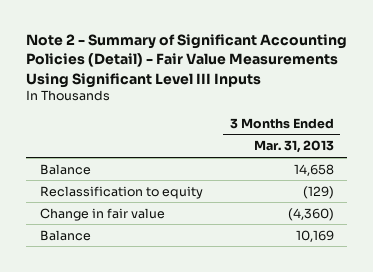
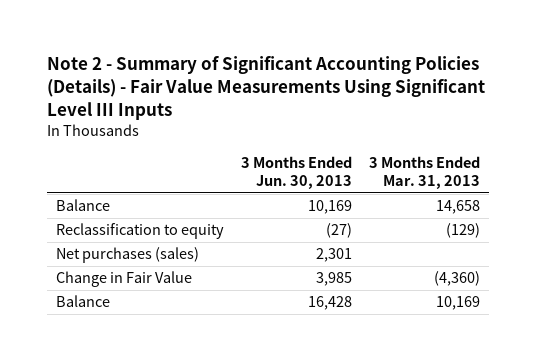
- Note 2 - Summary of Significant Accounting Policies (Detail) - Fair Value Measurements Using Significant Level III Inputs
+ Note 2 - Summary of Significant Accounting Policies (Details) - Fair Value Measurements Using Significant Level III Inputs
- | 3 Months Ended Mar. 31, 2013
+ | 3 Months Ended Jun. 30, 2013 | 3 Months Ended Mar. 31, 2013
- Change in fair value | (4,360)
+ Net purchases (sales) | 2,301 |
+ Change in Fair Value | 3,985 | (4,360)

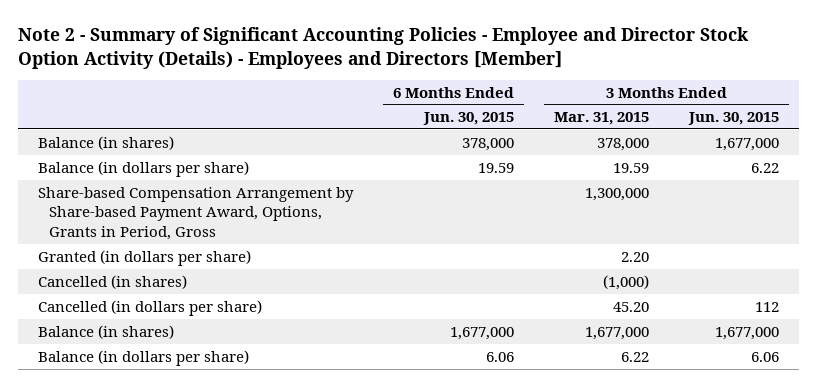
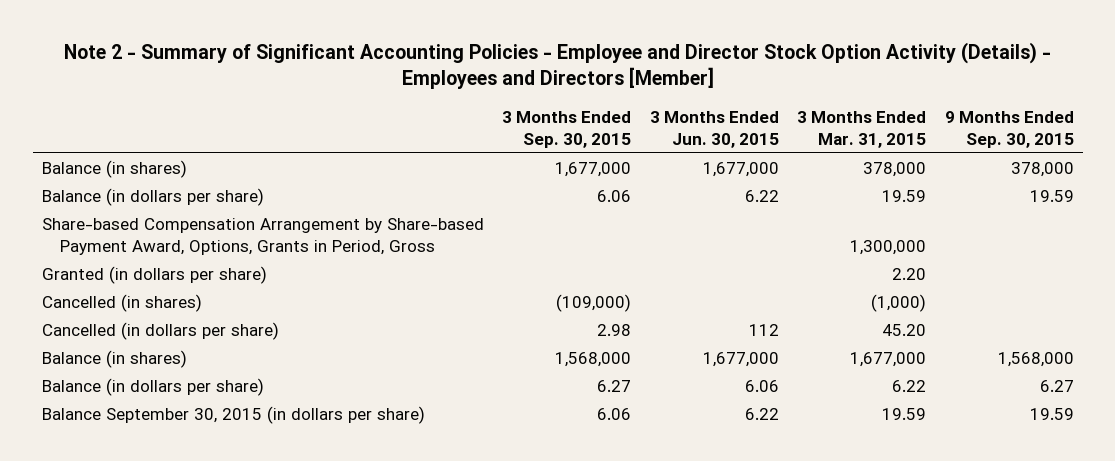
- | 6 Months Ended Jun. 30, 2015 | 3 Months Ended Mar. 31, 2015 | 3 Months Ended Jun. 30, 2015
+ | 3 Months Ended Sep. 30, 2015 | 3 Months Ended Jun. 30, 2015 | 3 Months Ended Mar. 31, 2015 | 9 Months Ended Sep. 30, 2015
+ Balance September 30, 2015 (in dollars per share) | 6.06 | 6.22 | 19.59 | 19.59

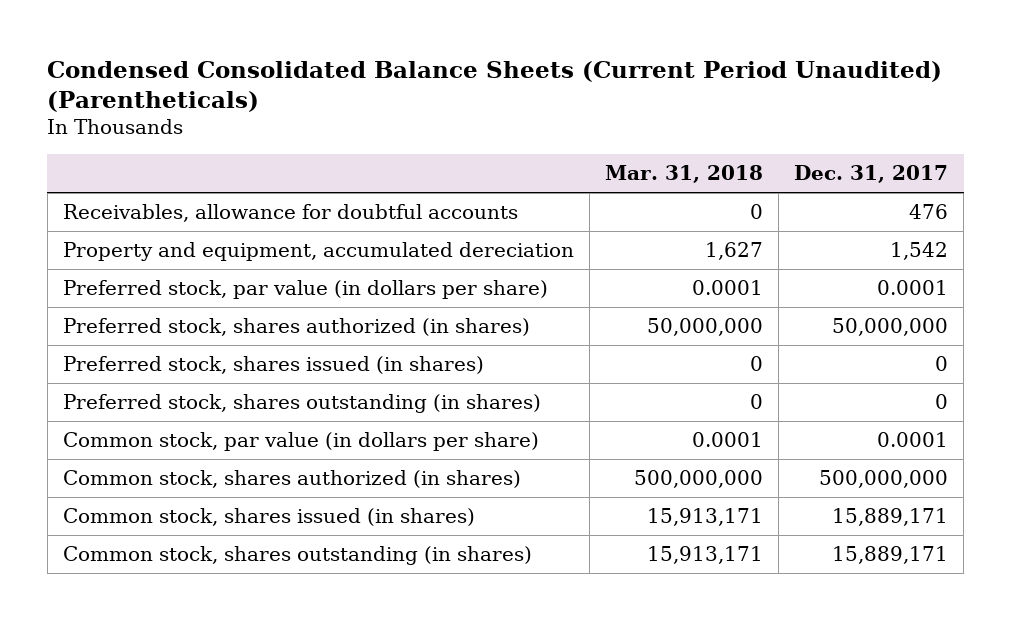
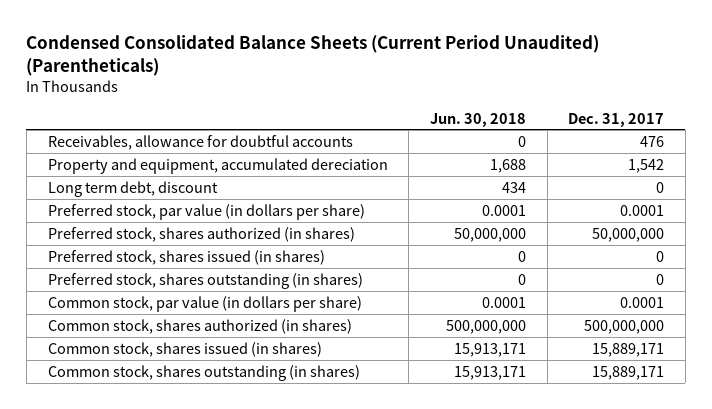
- | Mar. 31, 2018 | Dec. 31, 2017
+ | Jun. 30, 2018 | Dec. 31, 2017
+ Long term debt, discount | 434 | 0

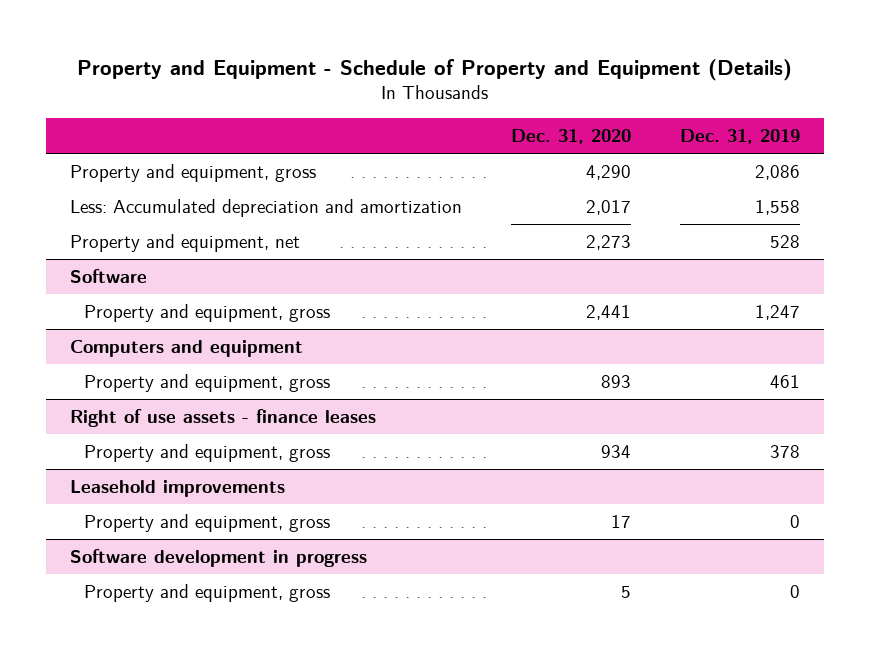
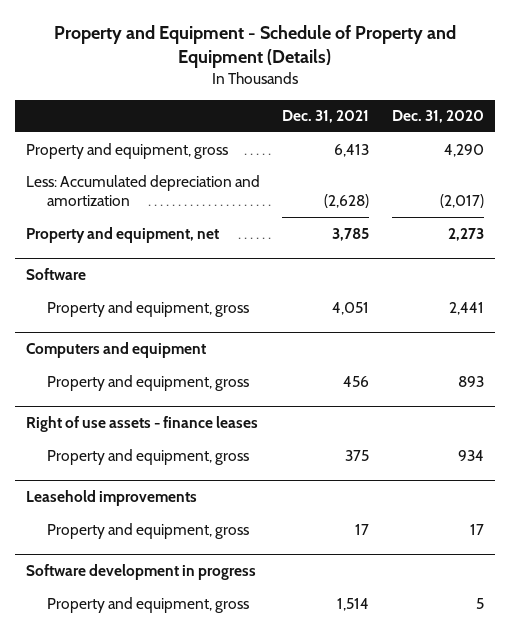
- | Dec. 31, 2020 | Dec. 31, 2019
+ | Dec. 31, 2021 | Dec. 31, 2020
- Less: Accumulated depreciation and amortization | 2,017 | 1,558
+ Less: Accumulated depreciation and amortization | (2,628) | (2,017)

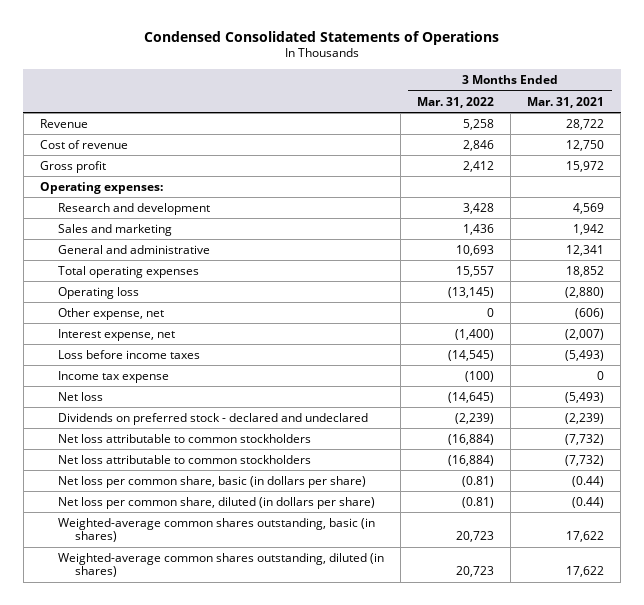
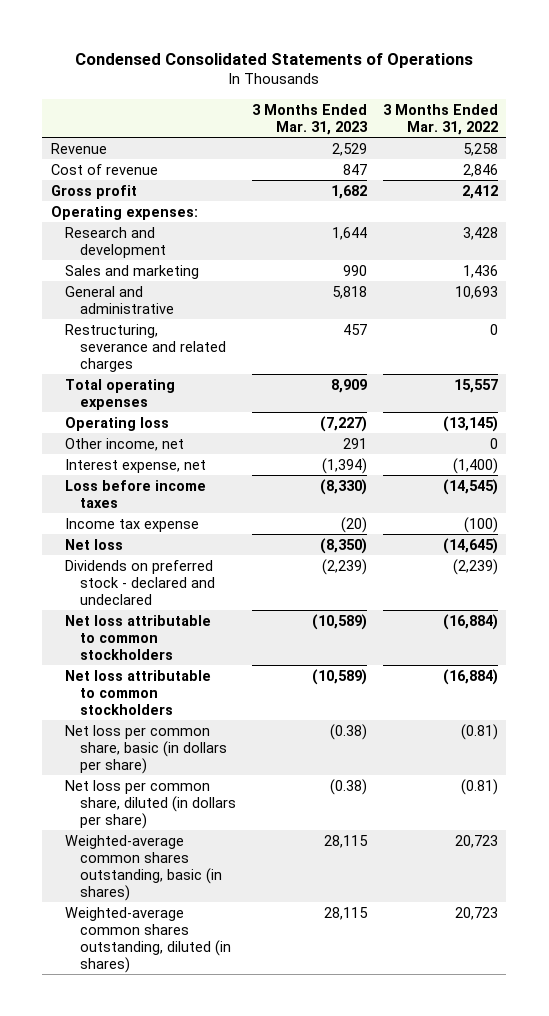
- | 3 Months Ended Mar. 31, 2022 | 3 Months Ended Mar. 31, 2021
+ | 3 Months Ended Mar. 31, 2023 | 3 Months Ended Mar. 31, 2022
+ Restructuring, severance and related charges | 457 | 0
- Other expense, net | 0 | (606)
+ Other income, net | 291 | 0

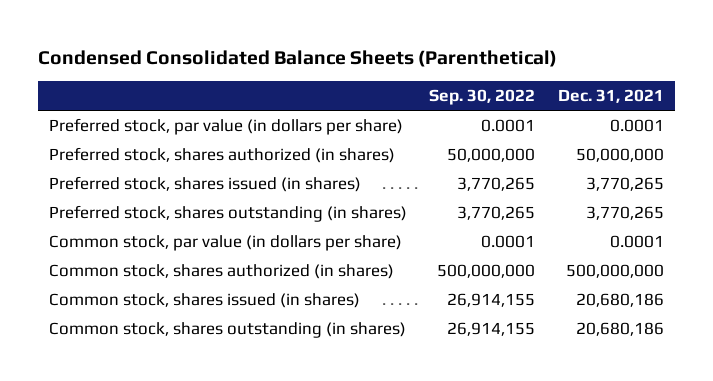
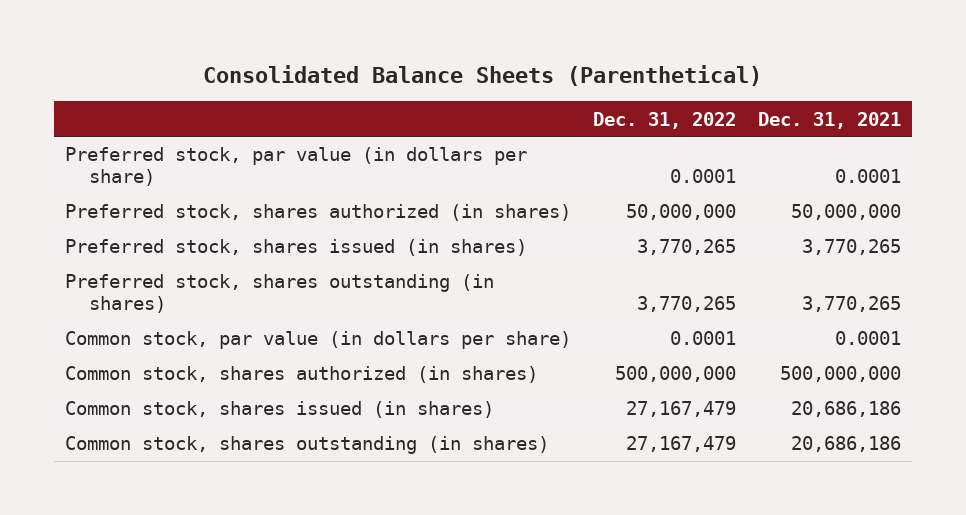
- Condensed Consolidated Balance Sheets (Parenthetical)
+ Consolidated Balance Sheets (Parenthetical)
- | Sep. 30, 2022 | Dec. 31, 2021
+ | Dec. 31, 2022 | Dec. 31, 2021
- Common stock, shares issued (in shares) | 26,914,155 | 20,680,186
- Common stock, shares outstanding (in shares) | 26,914,155 | 20,680,186
+ Common stock, shares issued (in shares) | 27,167,479 | 20,686,186
+ Common stock, shares outstanding (in shares) | 27,167,479 | 20,686,186

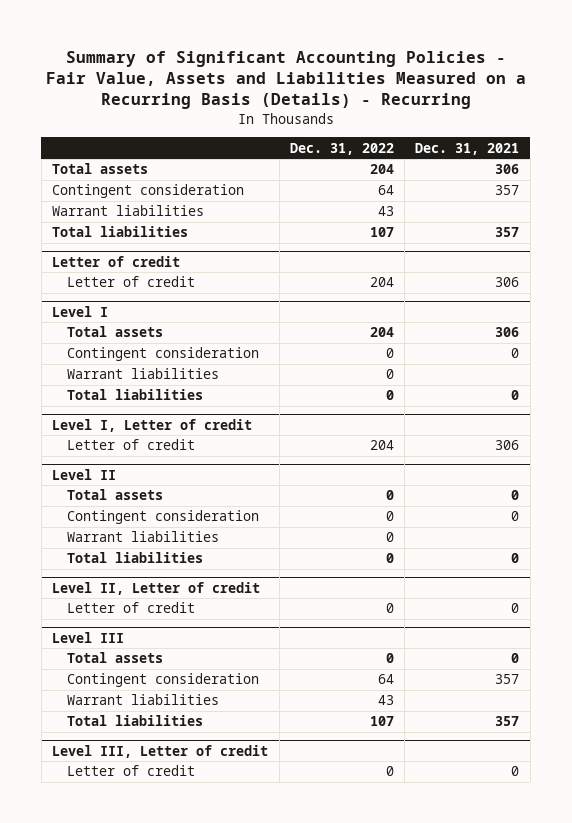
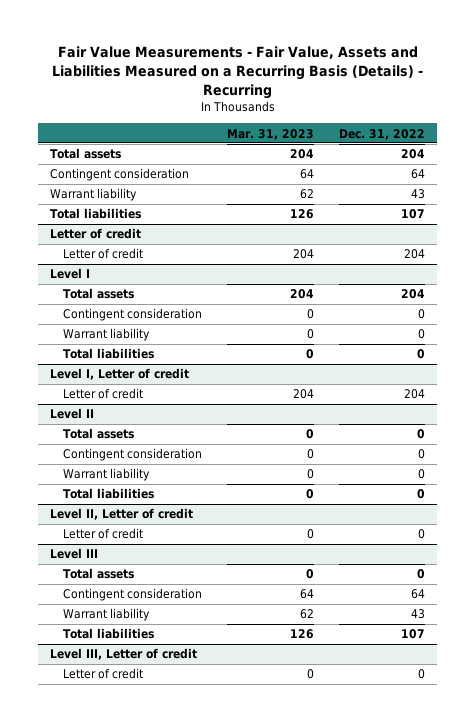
- Summary of Significant Accounting Policies - Fair Value, Assets and Liabilities Measured on a Recurring Basis (Details) - Recurring
+ Fair Value Measurements - Fair Value, Assets and Liabilities Measured on a Recurring Basis (Details) - Recurring
- | Dec. 31, 2022 | Dec. 31, 2021
+ | Mar. 31, 2023 | Dec. 31, 2022
- Warrant liabilities | 43 |
+ Warrant liability | 62 | 43
@ Level I
- Warrant liabilities | 0 |
+ Warrant liability | 0 | 0
@ Level II
- Warrant liabilities | 0 |
+ Warrant liability | 0 | 0
@ Level III
- Warrant liabilities | 43 |
+ Warrant liability | 62 | 43

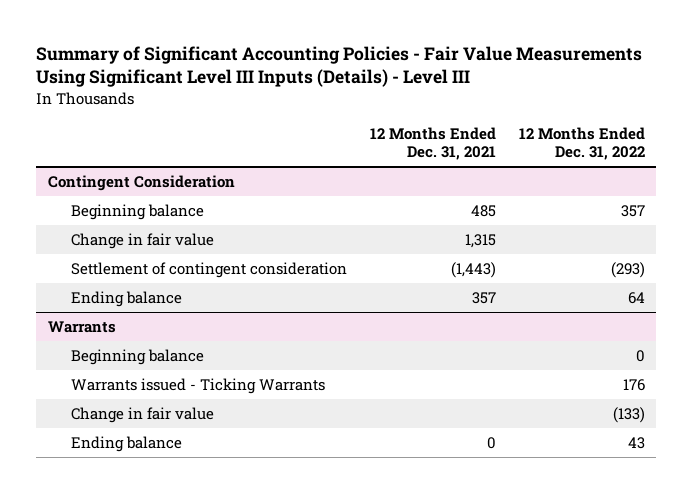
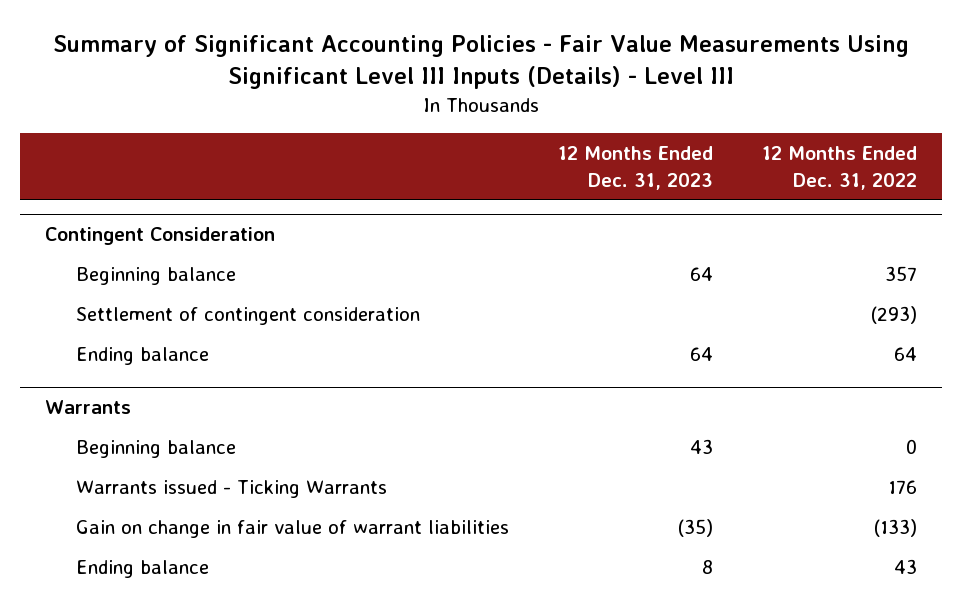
- | 12 Months Ended Dec. 31, 2021 | 12 Months Ended Dec. 31, 2022
+ | 12 Months Ended Dec. 31, 2023 | 12 Months Ended Dec. 31, 2022
@ Contingent Consideration
- Change in fair value | 1,315 |
@ Warrants
- Change in fair value | | (133)
+ Gain on change in fair value of warrant liabilities | (35) | (133)

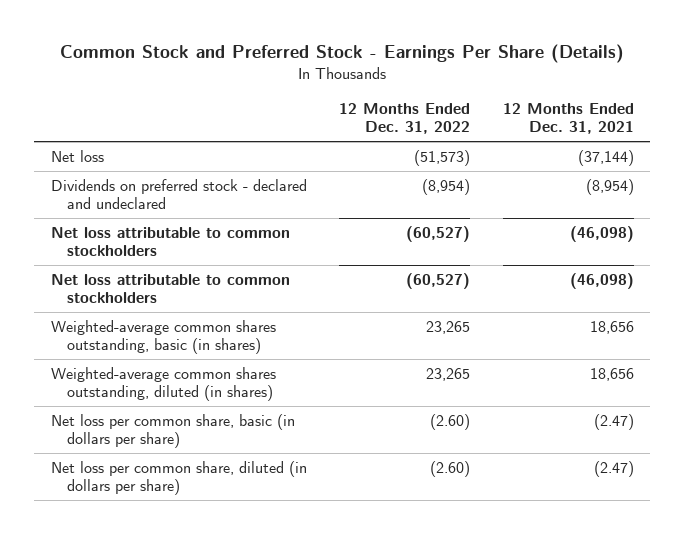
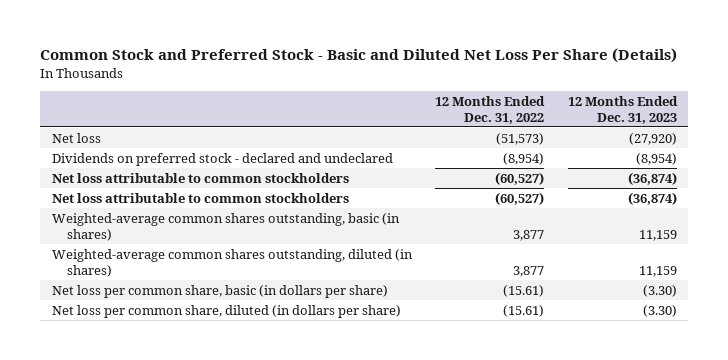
- Common Stock and Preferred Stock - Earnings Per Share (Details)
+ Common Stock and Preferred Stock - Basic and Diluted Net Loss Per Share (Details)
- | 12 Months Ended Dec. 31, 2022 | 12 Months Ended Dec. 31, 2021
+ | 12 Months Ended Dec. 31, 2022 | 12 Months Ended Dec. 31, 2023
- Weighted-average common shares outstanding, basic (in shares) | 23,265 | 18,656
- Weighted-average common shares outstanding, diluted (in shares) | 23,265 | 18,656
- Net loss per common share, basic (in dollars per share) | (2.60) | (2.47)
- Net loss per common share, diluted (in dollars per share) | (2.60) | (2.47)
+ Weighted-average common shares outstanding, basic (in shares) | 3,877 | 11,159
+ Weighted-average common shares outstanding, diluted (in shares) | 3,877 | 11,159
+ Net loss per common share, basic (in dollars per share) | (15.61) | (3.30)
+ Net loss per common share, diluted (in dollars per share) | (15.61) | (3.30)

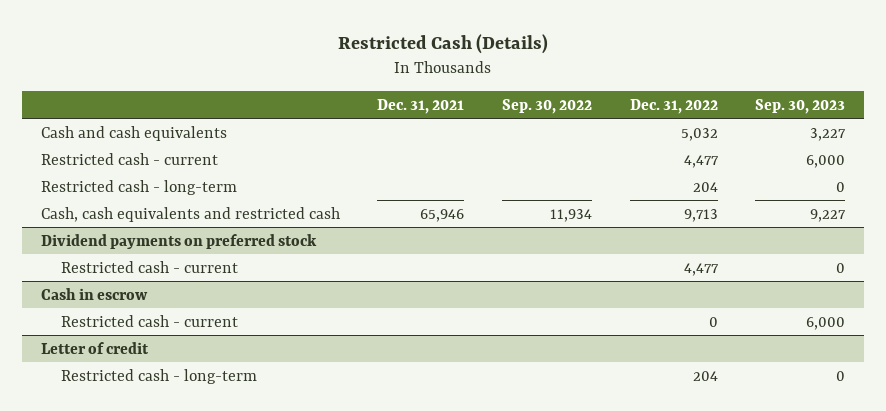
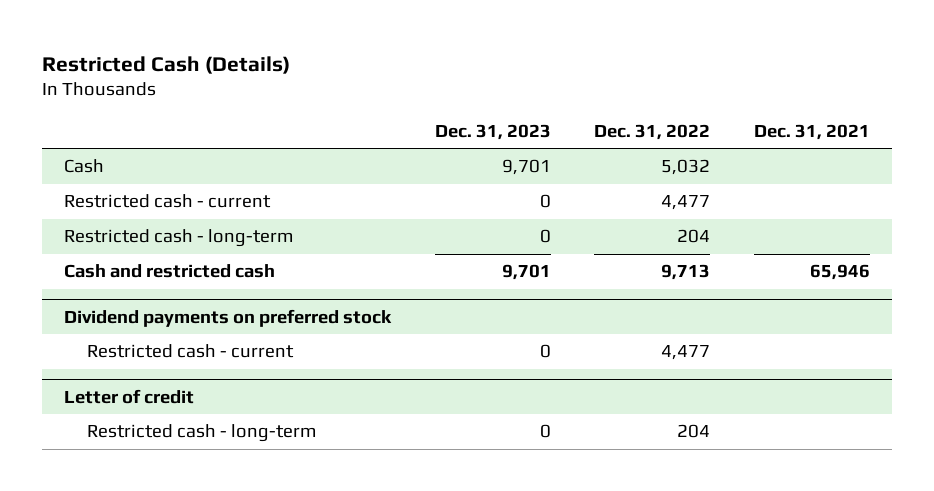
- | Dec. 31, 2021 | Sep. 30, 2022 | Dec. 31, 2022 | Sep. 30, 2023
+ | Dec. 31, 2023 | Dec. 31, 2022 | Dec. 31, 2021
- Cash and cash equivalents | | | 5,032 | 3,227
+ Cash | 9,701 | 5,032 |
- Cash, cash equivalents and restricted cash | 65,946 | 11,934 | 9,713 | 9,227
+ Cash and restricted cash | 9,701 | 9,713 | 65,946
- Cash in escrow
- Restricted cash - current | | | 0 | 6,000

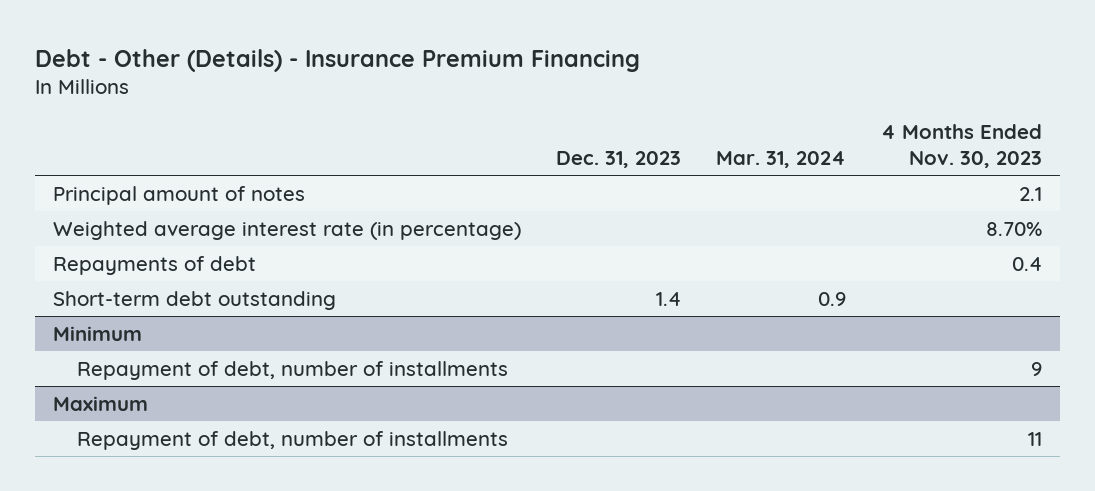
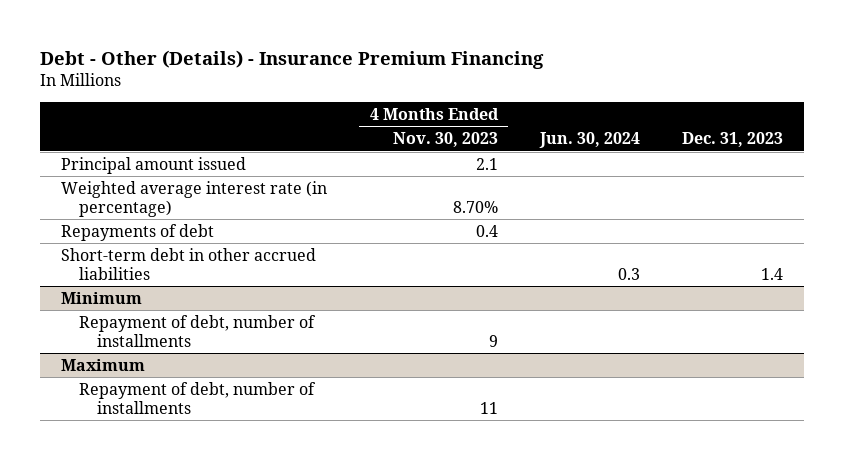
- | Dec. 31, 2023 | Mar. 31, 2024 | 4 Months Ended Nov. 30, 2023
+ | 4 Months Ended Nov. 30, 2023 | Jun. 30, 2024 | Dec. 31, 2023
- Principal amount of notes | | | 2.1
+ Principal amount issued | 2.1 | |
- Short-term debt outstanding | 1.4 | 0.9 |
+ Short-term debt in other accrued liabilities | | 0.3 | 1.4

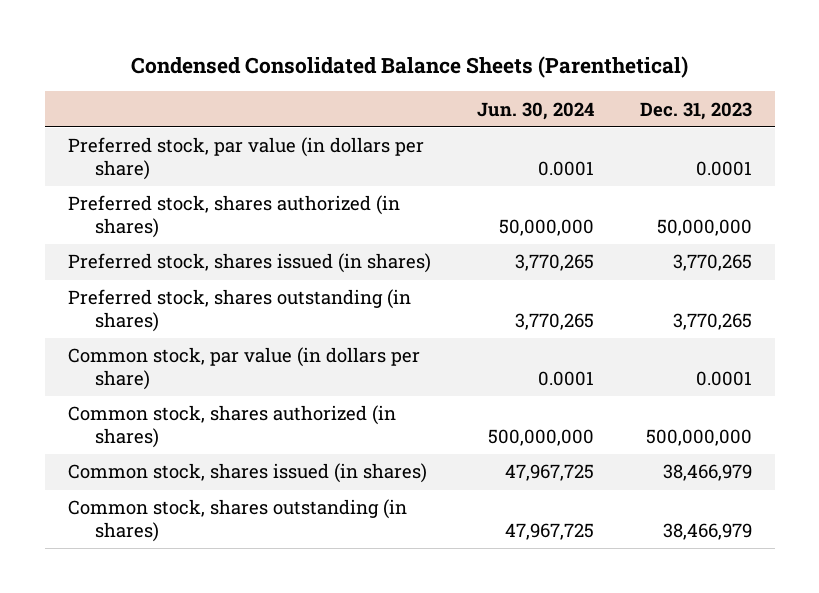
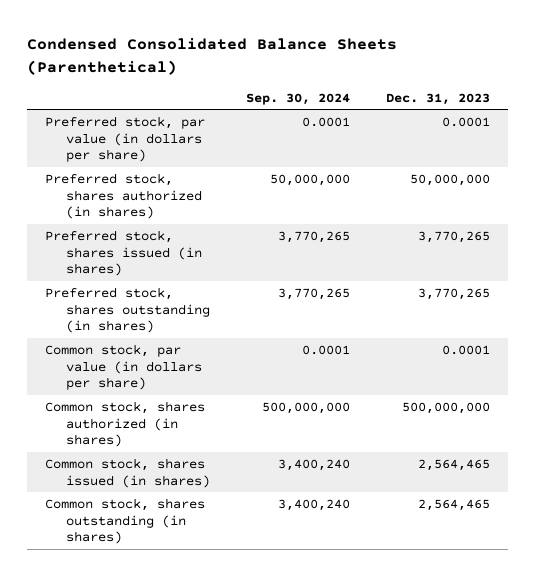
- | Jun. 30, 2024 | Dec. 31, 2023
+ | Sep. 30, 2024 | Dec. 31, 2023
- Common stock, shares issued (in shares) | 47,967,725 | 38,466,979
- Common stock, shares outstanding (in shares) | 47,967,725 | 38,466,979
+ Common stock, shares issued (in shares) | 3,400,240 | 2,564,465
+ Common stock, shares outstanding (in shares) | 3,400,240 | 2,564,465

